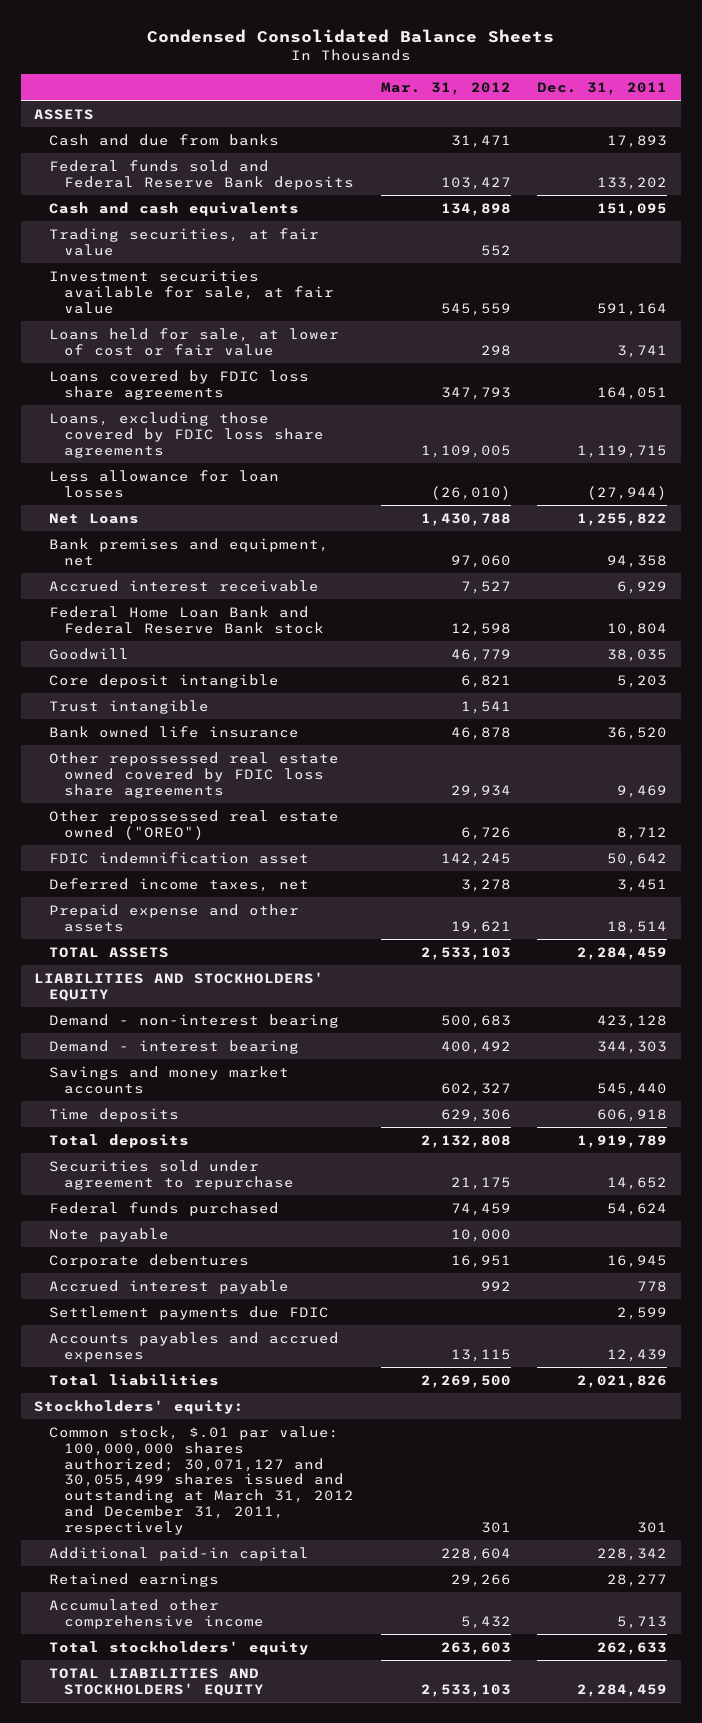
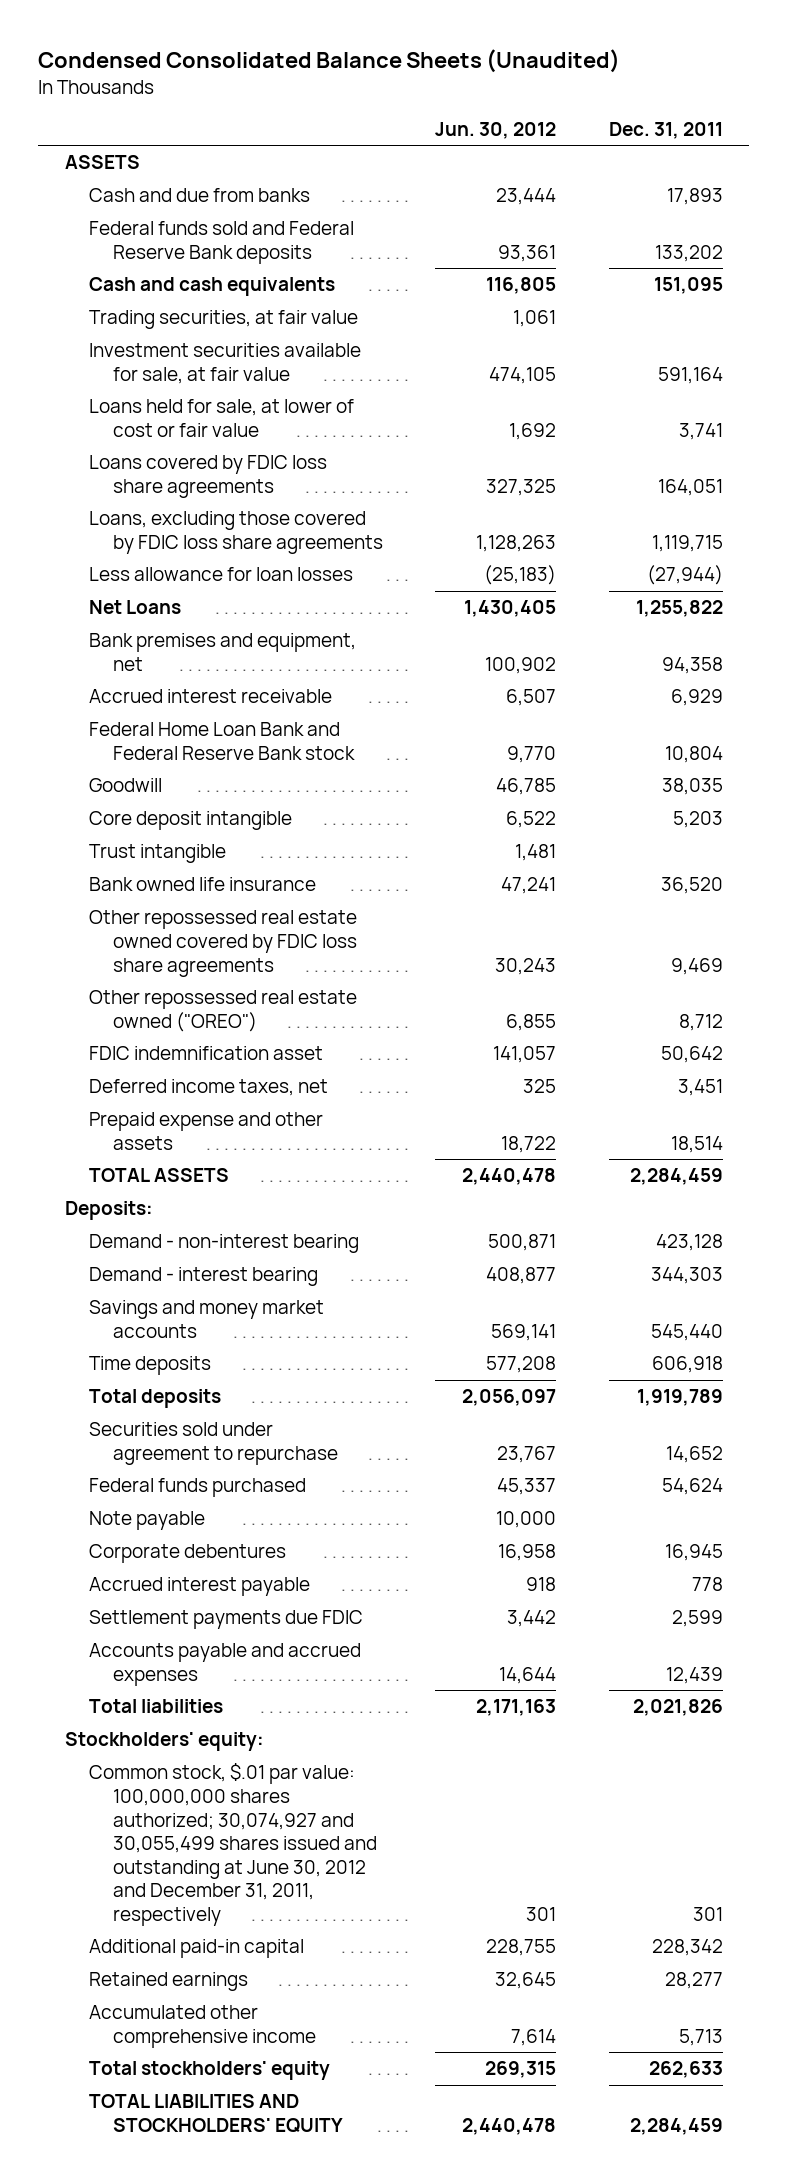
- Condensed Consolidated Balance Sheets
+ Condensed Consolidated Balance Sheets (Unaudited)
- | Mar. 31, 2012 | Dec. 31, 2011
+ | Jun. 30, 2012 | Dec. 31, 2011
- LIABILITIES AND STOCKHOLDERS' EQUITY
+ Deposits:
- Accounts payables and accrued expenses | 13,115 | 12,439
+ Accounts payable and accrued expenses | 14,644 | 12,439
- Common stock, $.01 par value: 100,000,000 shares authorized; 30,071,127 and 30,055,499 shares issued and outstanding at March 31, 2012 and December 31, 2011, respectively | 301 | 301
+ Common stock, $.01 par value: 100,000,000 shares authorized; 30,074,927 and 30,055,499 shares issued and outstanding at June 30, 2012 and December 31, 2011, respectively | 301 | 301

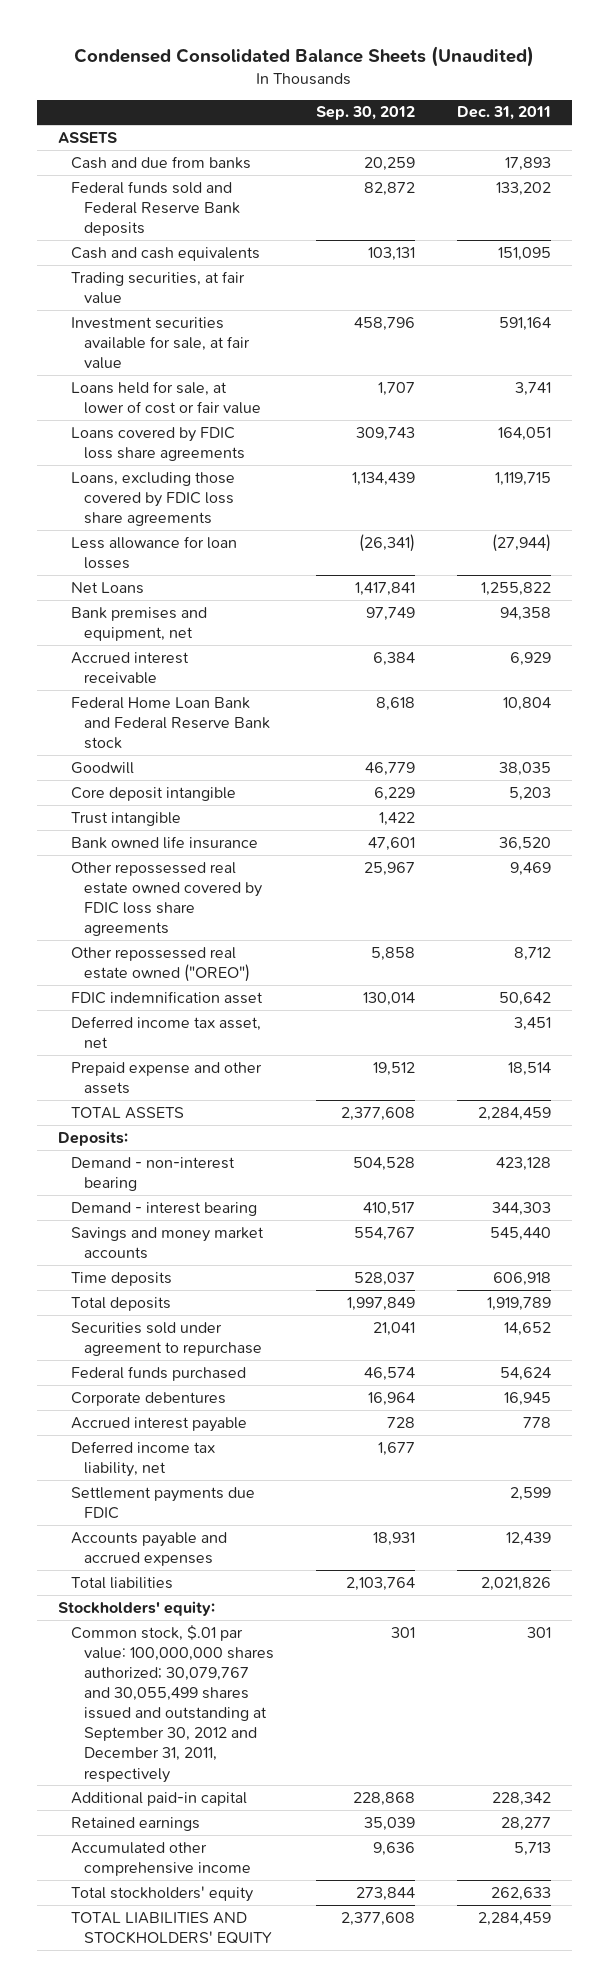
- | Jun. 30, 2012 | Dec. 31, 2011
+ | Sep. 30, 2012 | Dec. 31, 2011
- Deferred income taxes, net | 325 | 3,451
+ Deferred income tax asset, net | | 3,451
- Note payable | 10,000 |
+ Deferred income tax liability, net | 1,677 |
- Common stock, $.01 par value: 100,000,000 shares authorized; 30,074,927 and 30,055,499 shares issued and outstanding at June 30, 2012 and December 31, 2011, respectively | 301 | 301
+ Common stock, $.01 par value: 100,000,000 shares authorized; 30,079,767 and 30,055,499 shares issued and outstanding at September 30, 2012 and December 31, 2011, respectively | 301 | 301

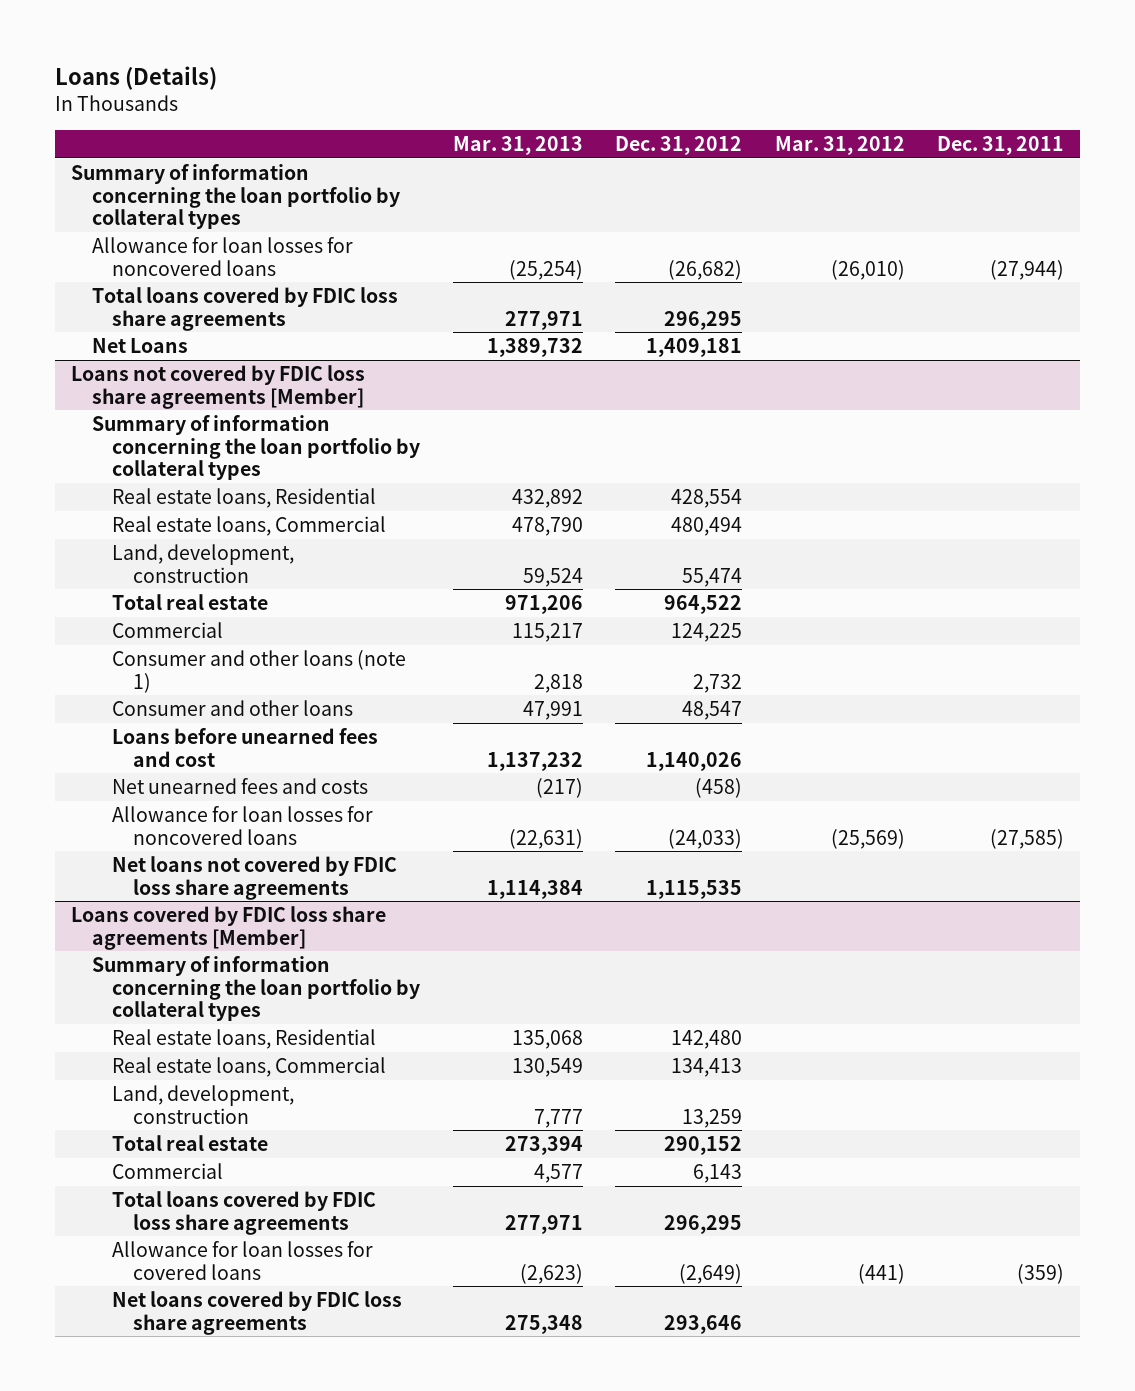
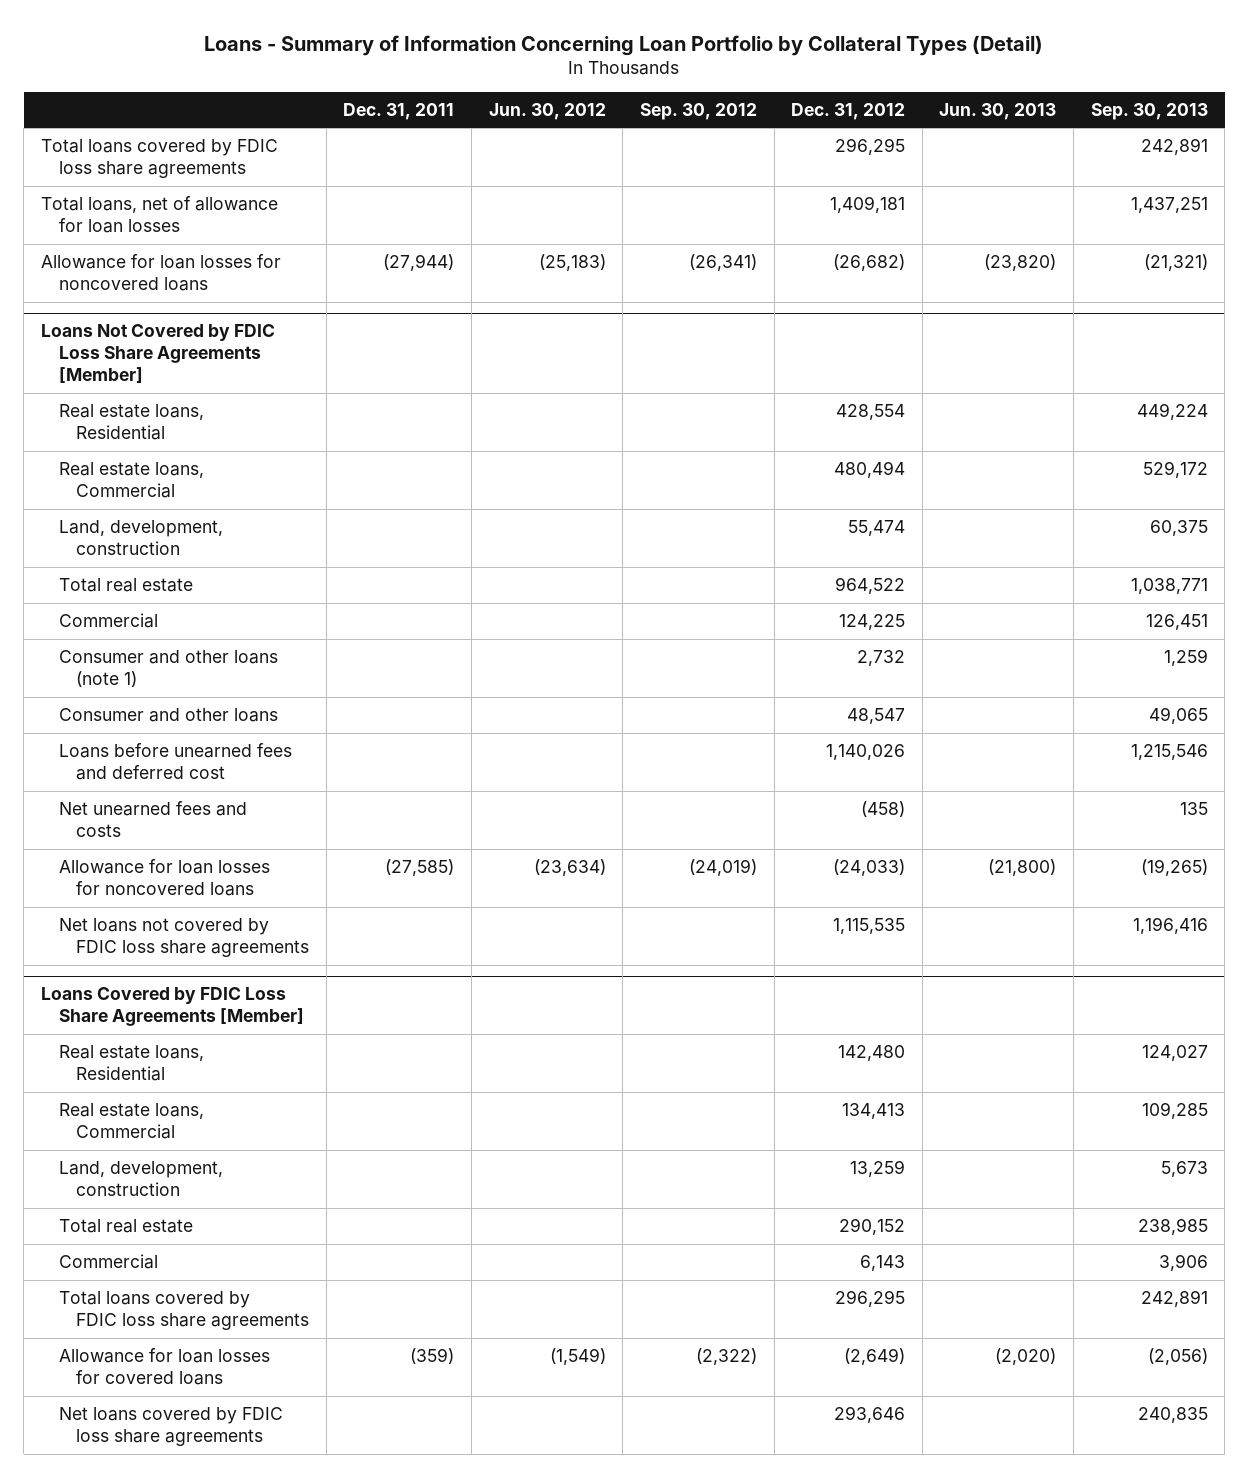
- Loans (Details)
+ Loans - Summary of Information Concerning Loan Portfolio by Collateral Types (Detail)
- | Mar. 31, 2013 | Dec. 31, 2012 | Mar. 31, 2012 | Dec. 31, 2011
+ | Dec. 31, 2011 | Jun. 30, 2012 | Sep. 30, 2012 | Dec. 31, 2012 | Jun. 30, 2013 | Sep. 30, 2013
- Summary of information concerning the loan portfolio by collateral types
- Net Loans | 1,389,732 | 1,409,181 | |
- Loans not covered by FDIC loss share agreements [Member]
- Summary of information concerning the loan portfolio by collateral types
+ Total loans, net of allowance for loan losses | | | | 1,409,181 | | 1,437,251
moved down: Allowance for loan losses for noncovered loans | (27,944) | (25,183) | (26,341) | (26,682) | (23,820) | (21,321)
+ Loans Not Covered by FDIC Loss Share Agreements [Member]
- Loans before unearned fees and cost | 1,137,232 | 1,140,026 | |
+ Loans before unearned fees and deferred cost | | | | 1,140,026 | | 1,215,546
- Loans covered by FDIC loss share agreements [Member]
- Summary of information concerning the loan portfolio by collateral types
+ Loans Covered by FDIC Loss Share Agreements [Member]

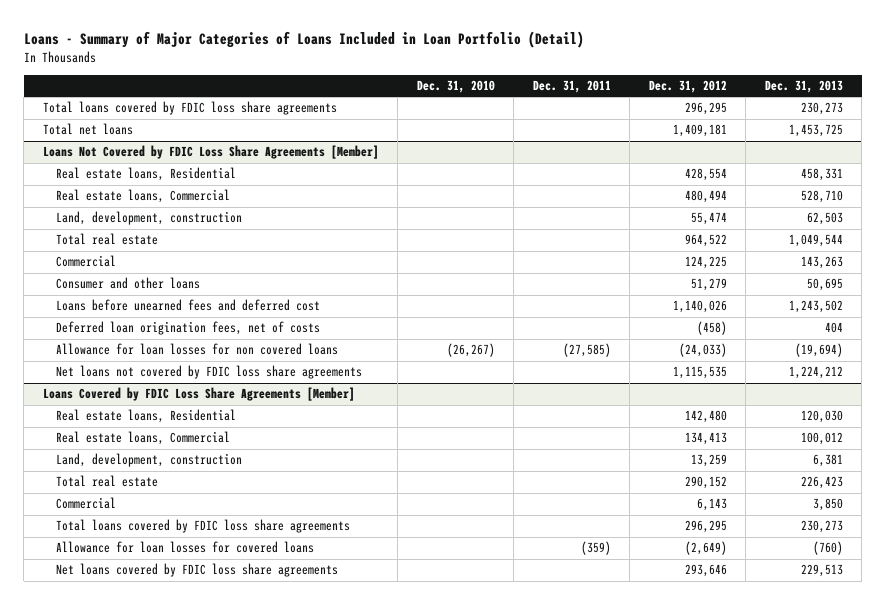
- Loans - Summary of Information Concerning Loan Portfolio by Collateral Types (Detail)
+ Loans - Summary of Major Categories of Loans Included in Loan Portfolio (Detail)
- | Dec. 31, 2011 | Jun. 30, 2012 | Sep. 30, 2012 | Dec. 31, 2012 | Jun. 30, 2013 | Sep. 30, 2013
+ | Dec. 31, 2010 | Dec. 31, 2011 | Dec. 31, 2012 | Dec. 31, 2013
- Total loans, net of allowance for loan losses | | | | 1,409,181 | | 1,437,251
- Allowance for loan losses for noncovered loans | (27,944) | (25,183) | (26,341) | (26,682) | (23,820) | (21,321)
+ Total net loans | | | 1,409,181 | 1,453,725
@ Loans Not Covered by FDIC Loss Share Agreements [Member]
- Consumer and other loans (note 1) | | | | 2,732 | | 1,259
- Consumer and other loans | | | | 48,547 | | 49,065
+ Consumer and other loans | | | 51,279 | 50,695
- Net unearned fees and costs | | | | (458) | | 135
- Allowance for loan losses for noncovered loans | (27,585) | (23,634) | (24,019) | (24,033) | (21,800) | (19,265)
+ Deferred loan origination fees, net of costs | | | (458) | 404
+ Allowance for loan losses for non covered loans | (26,267) | (27,585) | (24,033) | (19,694)

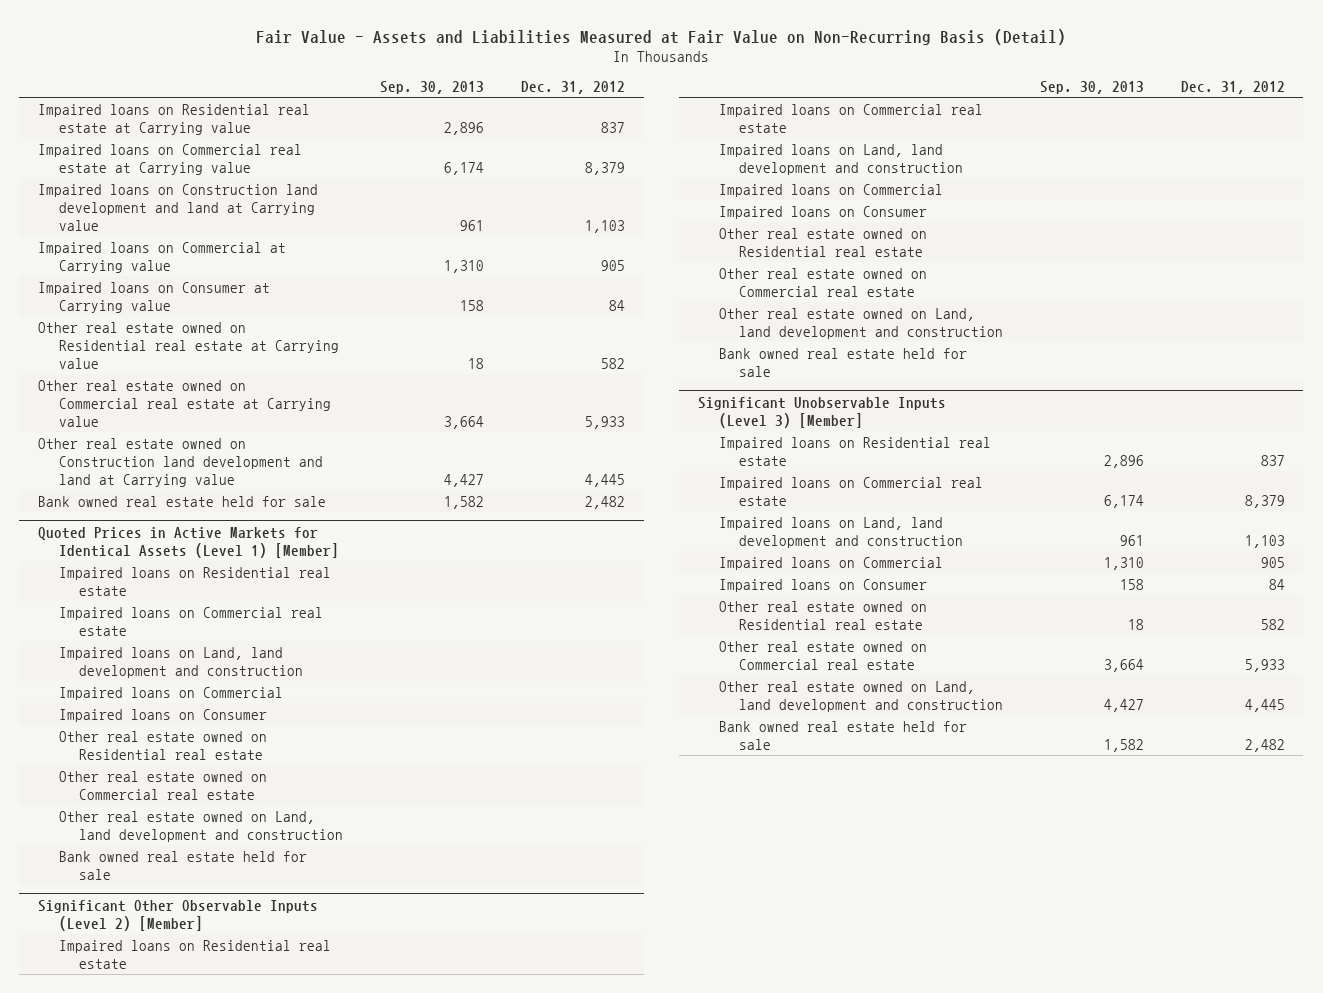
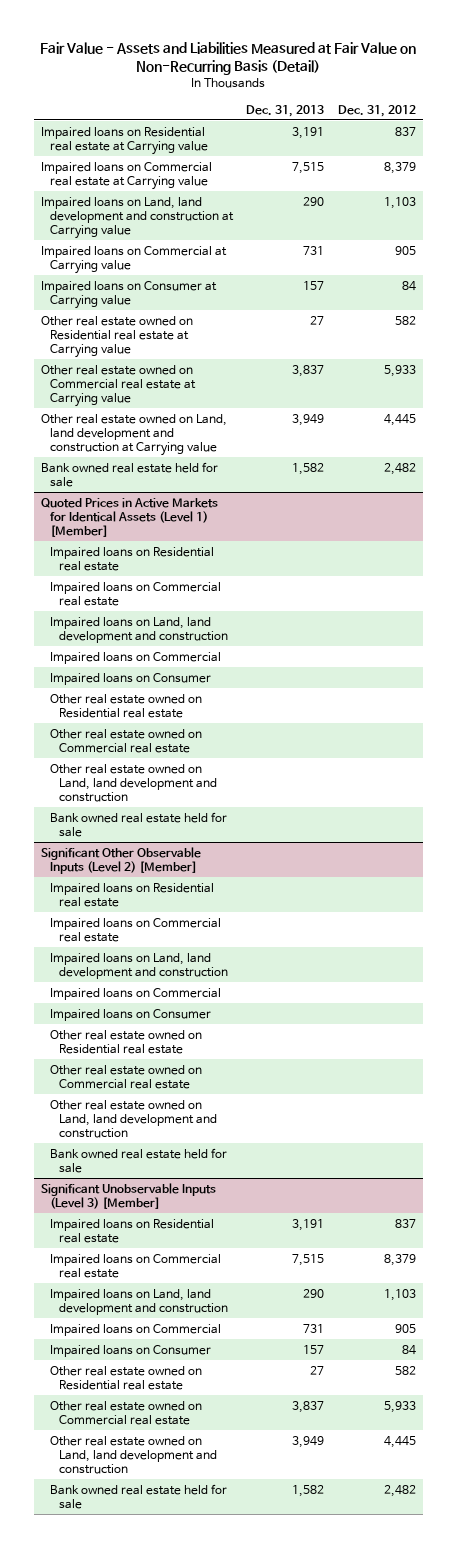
- | Sep. 30, 2013 | Dec. 31, 2012
+ | Dec. 31, 2013 | Dec. 31, 2012
- Impaired loans on Construction land development and land at Carrying value | 961 | 1,103
+ Impaired loans on Land, land development and construction at Carrying value | 290 | 1,103
- Other real estate owned on Construction land development and land at Carrying value | 4,427 | 4,445
+ Other real estate owned on Land, land development and construction at Carrying value | 3,949 | 4,445

